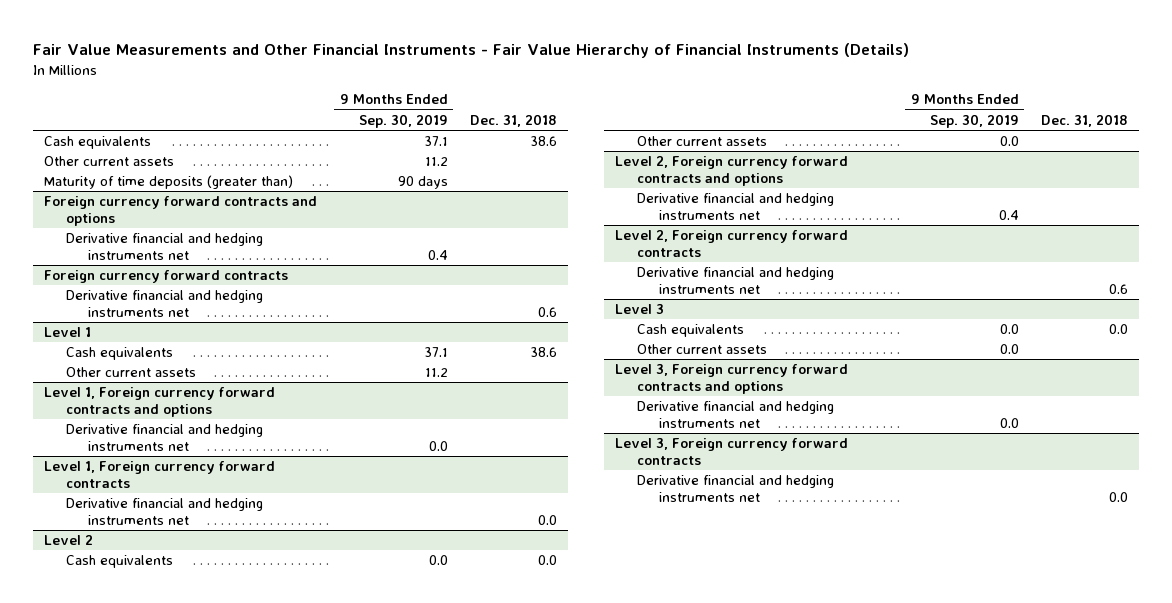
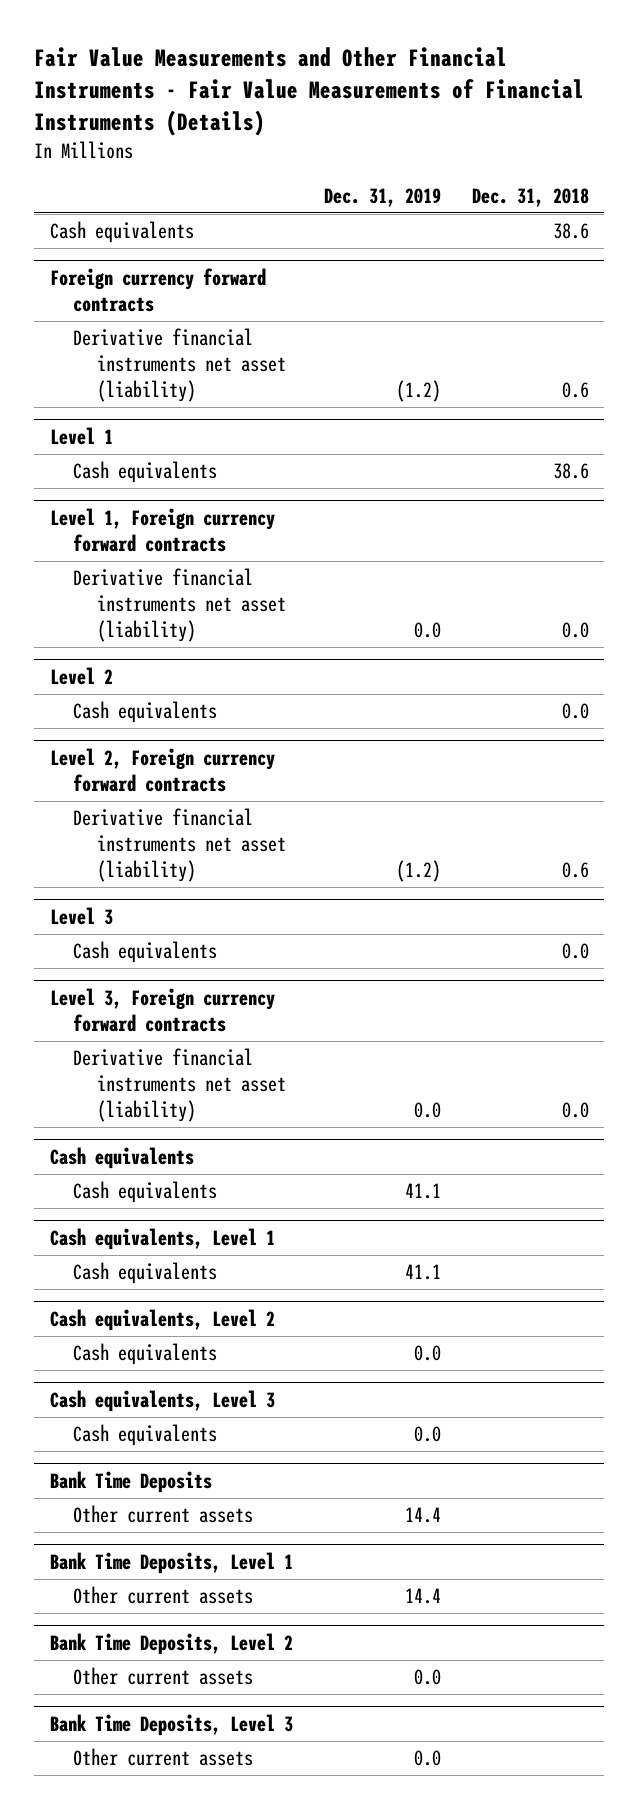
- Fair Value Measurements and Other Financial Instruments - Fair Value Hierarchy of Financial Instruments (Details)
+ Fair Value Measurements and Other Financial Instruments - Fair Value Measurements of Financial Instruments (Details)
- | 9 Months Ended Sep. 30, 2019 | Dec. 31, 2018
+ | Dec. 31, 2019 | Dec. 31, 2018
- Other current assets | 11.2 |
- Maturity of time deposits (greater than) | 90 days |
- Foreign currency forward contracts and options
- Derivative financial and hedging instruments net | 0.4 |
@ Foreign currency forward contracts
- Derivative financial and hedging instruments net | | 0.6
+ Derivative financial instruments net asset (liability) | (1.2) | 0.6
@ Level 1
- Other current assets | 11.2 |
- Level 1, Foreign currency forward contracts and options
- Derivative financial and hedging instruments net | 0.0 |
@ Level 1, Foreign currency forward contracts
- Derivative financial and hedging instruments net | | 0.0
+ Derivative financial instruments net asset (liability) | 0.0 | 0.0
@ Level 2
- Other current assets | 0.0 |
- Level 2, Foreign currency forward contracts and options
- Derivative financial and hedging instruments net | 0.4 |
@ Level 2, Foreign currency forward contracts
- Derivative financial and hedging instruments net | | 0.6
+ Derivative financial instruments net asset (liability) | (1.2) | 0.6
@ Level 3
- Other current assets | 0.0 |
- Level 3, Foreign currency forward contracts and options
- Derivative financial and hedging instruments net | 0.0 |
@ Level 3, Foreign currency forward contracts
- Derivative financial and hedging instruments net | | 0.0
+ Derivative financial instruments net asset (liability) | 0.0 | 0.0
+ Cash equivalents
+ Cash equivalents | 41.1 |
+ Cash equivalents, Level 1
+ Cash equivalents | 41.1 |
+ Cash equivalents, Level 2
+ Cash equivalents | 0.0 |
+ Cash equivalents, Level 3
+ Cash equivalents | 0.0 |
+ Bank Time Deposits
+ Other current assets | 14.4 |
+ Bank Time Deposits, Level 1
+ Other current assets | 14.4 |
+ Bank Time Deposits, Level 2
+ Other current assets | 0.0 |
+ Bank Time Deposits, Level 3
+ Other current assets | 0.0 |

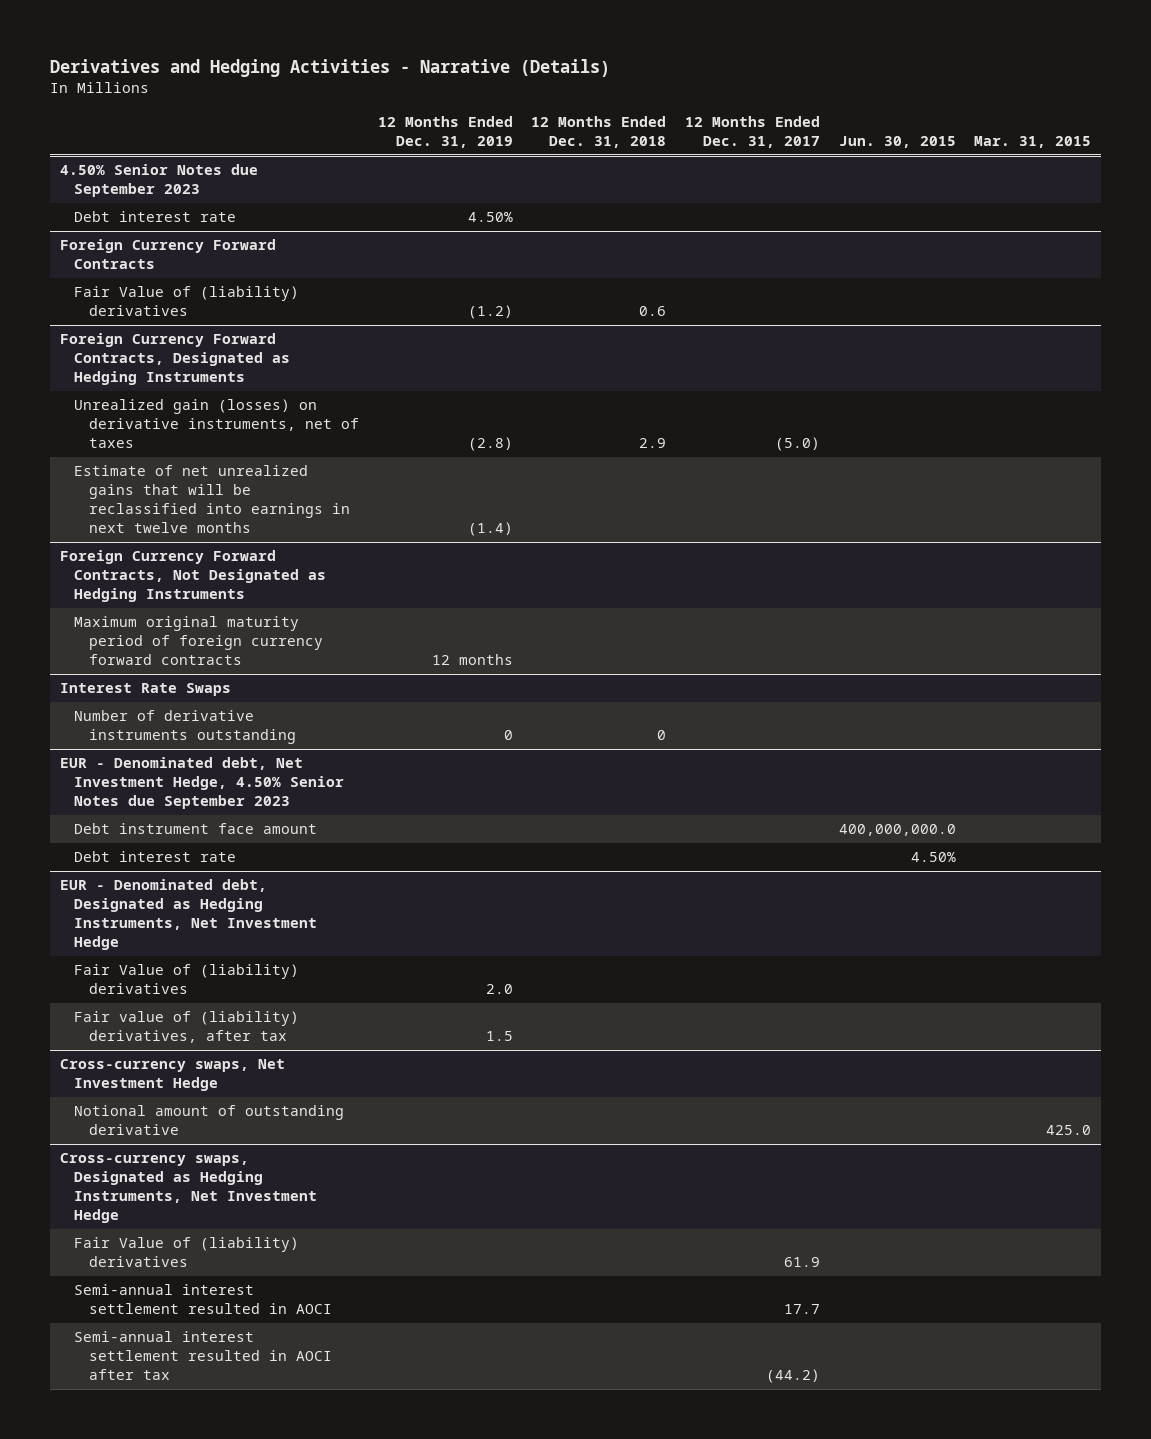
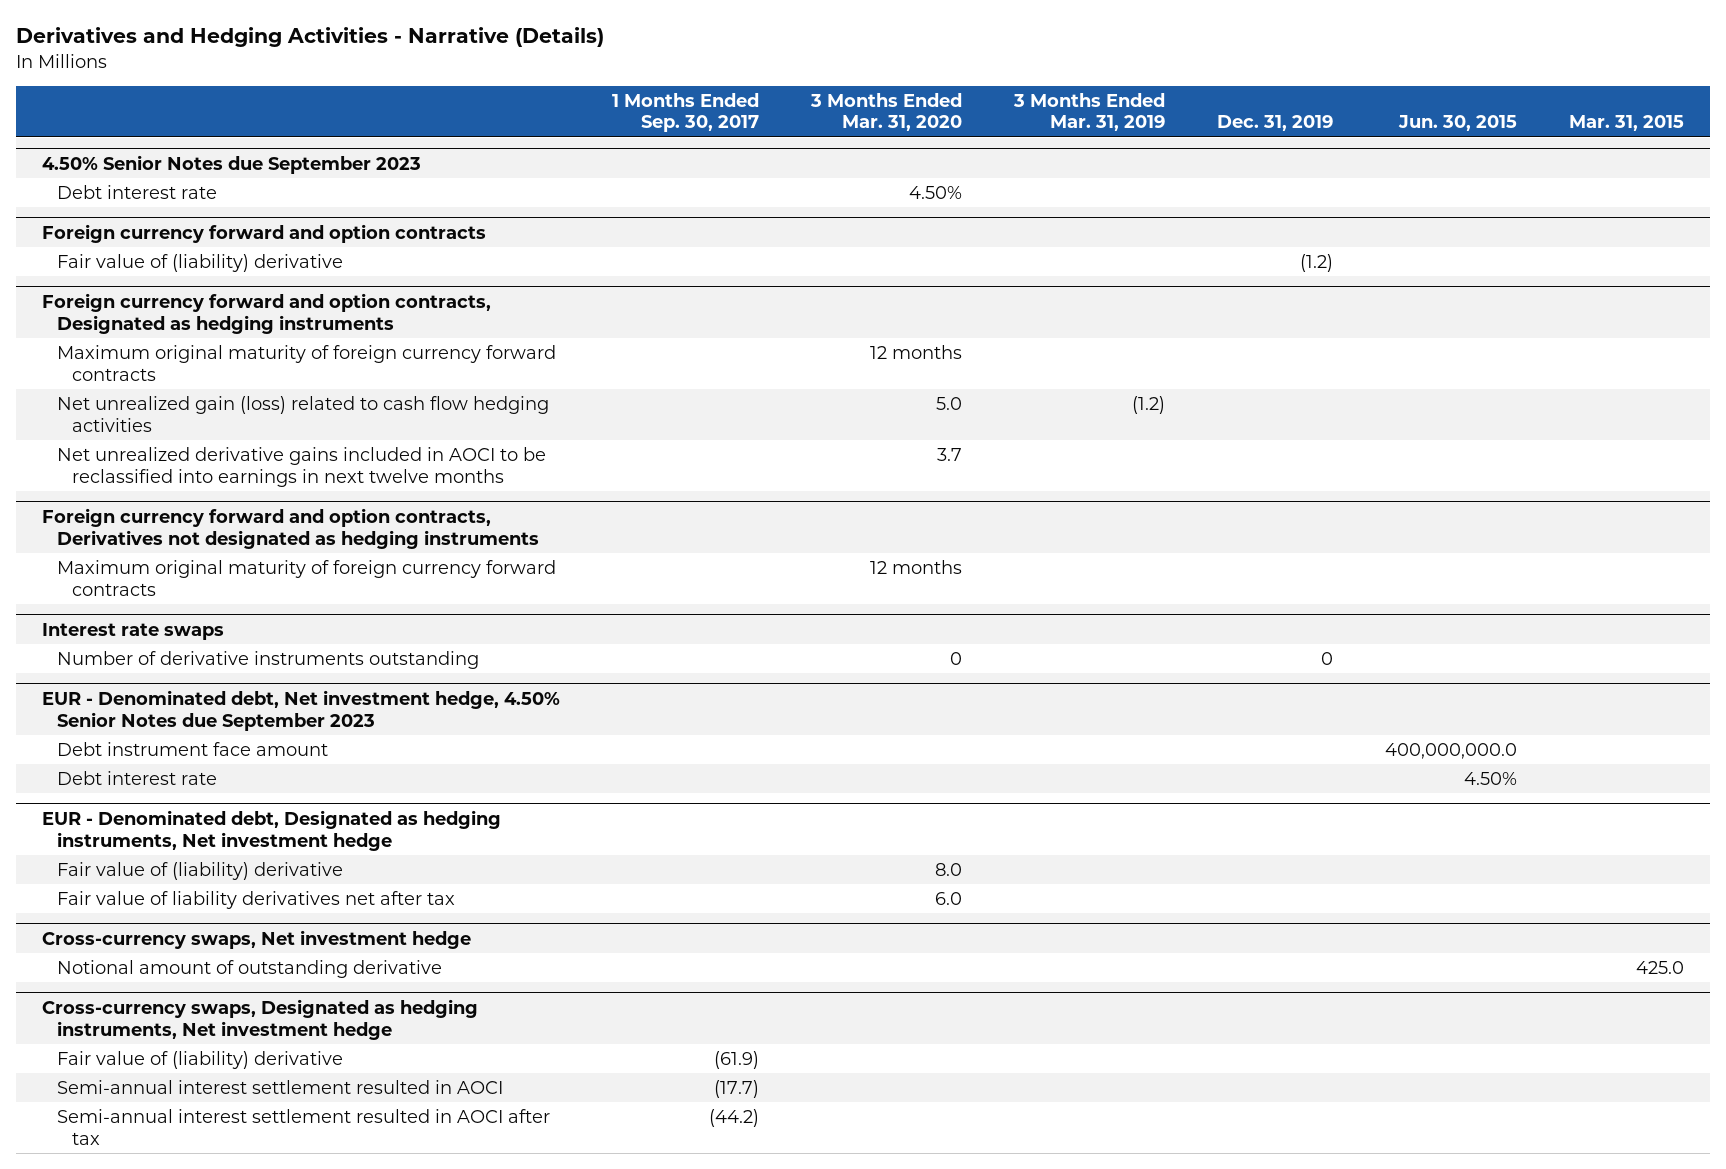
- | 12 Months Ended Dec. 31, 2019 | 12 Months Ended Dec. 31, 2018 | 12 Months Ended Dec. 31, 2017 | Jun. 30, 2015 | Mar. 31, 2015
+ | 1 Months Ended Sep. 30, 2017 | 3 Months Ended Mar. 31, 2020 | 3 Months Ended Mar. 31, 2019 | Dec. 31, 2019 | Jun. 30, 2015 | Mar. 31, 2015
- Foreign Currency Forward Contracts
- Fair Value of (liability) derivatives | (1.2) | 0.6 | | |
- Foreign Currency Forward Contracts, Designated as Hedging Instruments
- Unrealized gain (losses) on derivative instruments, net of taxes | (2.8) | 2.9 | (5.0) | |
- Estimate of net unrealized gains that will be reclassified into earnings in next twelve months | (1.4) | | | |
- Foreign Currency Forward Contracts, Not Designated as Hedging Instruments
- Maximum original maturity period of foreign currency forward contracts | 12 months | | | |
- Interest Rate Swaps
+ Foreign currency forward and option contracts
+ Fair value of (liability) derivative | | | | (1.2) | |
+ Foreign currency forward and option contracts, Designated as hedging instruments
+ Maximum original maturity of foreign currency forward contracts | | 12 months | | | |
+ Net unrealized gain (loss) related to cash flow hedging activities | | 5.0 | (1.2) | | |
+ Net unrealized derivative gains included in AOCI to be reclassified into earnings in next twelve months | | 3.7 | | | |
+ Foreign currency forward and option contracts, Derivatives not designated as hedging instruments
+ Maximum original maturity of foreign currency forward contracts | | 12 months | | | |
+ Interest rate swaps
- EUR - Denominated debt, Net Investment Hedge, 4.50% Senior Notes due September 2023
+ EUR - Denominated debt, Net investment hedge, 4.50% Senior Notes due September 2023
- EUR - Denominated debt, Designated as Hedging Instruments, Net Investment Hedge
- Fair Value of (liability) derivatives | 2.0 | | | |
- Fair value of (liability) derivatives, after tax | 1.5 | | | |
- Cross-currency swaps, Net Investment Hedge
+ EUR - Denominated debt, Designated as hedging instruments, Net investment hedge
+ Fair value of (liability) derivative | | 8.0 | | | |
+ Fair value of liability derivatives net after tax | | 6.0 | | | |
+ Cross-currency swaps, Net investment hedge
- Cross-currency swaps, Designated as Hedging Instruments, Net Investment Hedge
- Fair Value of (liability) derivatives | | | 61.9 | |
+ Cross-currency swaps, Designated as hedging instruments, Net investment hedge
+ Fair value of (liability) derivative | (61.9) | | | | |

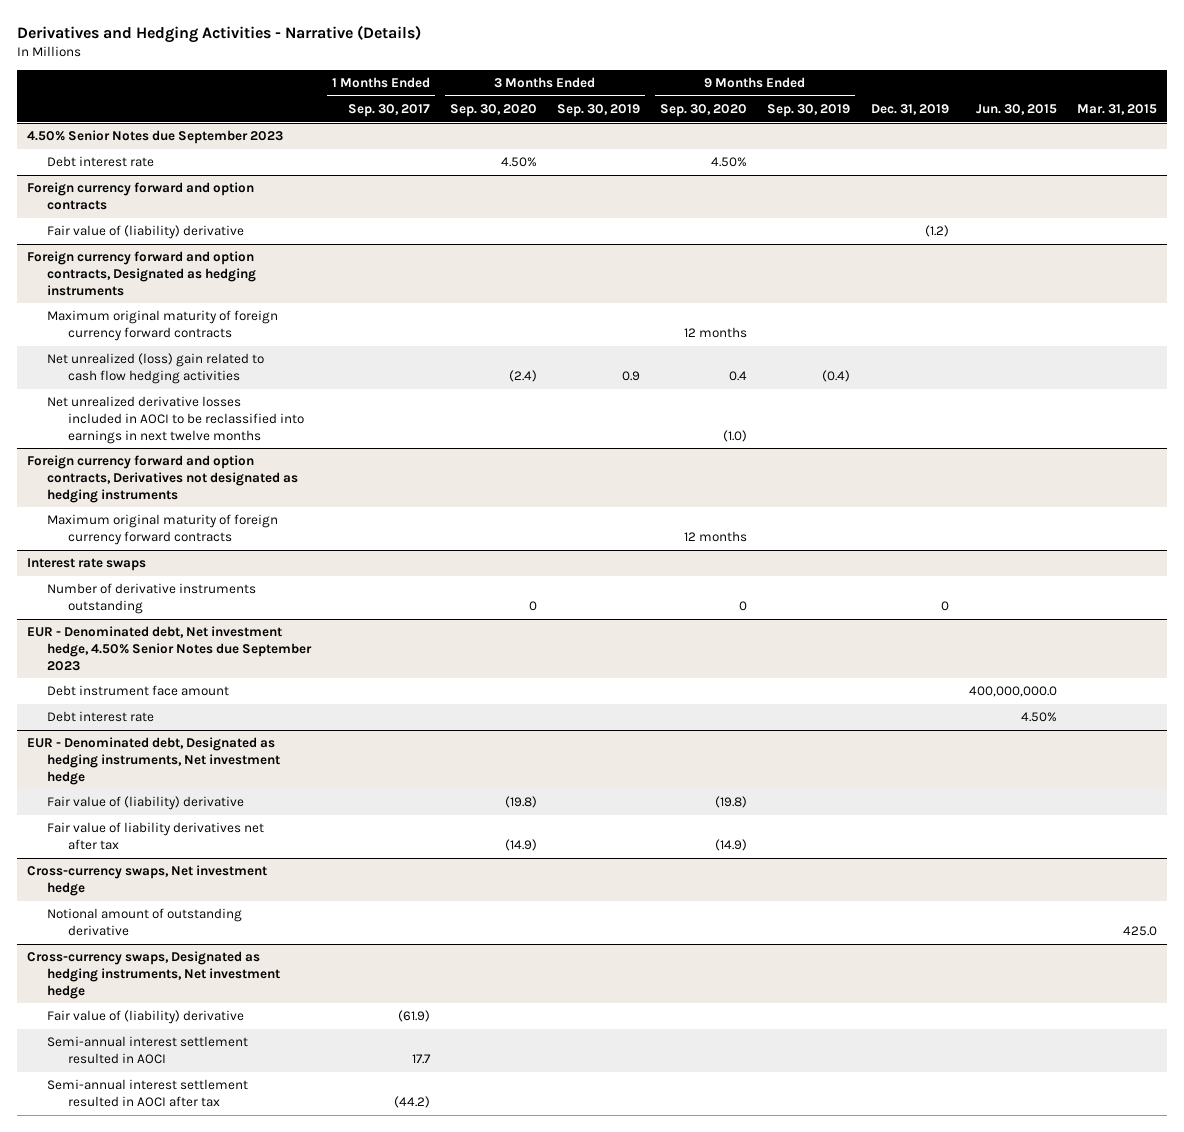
- | 1 Months Ended Sep. 30, 2017 | 3 Months Ended Mar. 31, 2020 | 3 Months Ended Mar. 31, 2019 | Dec. 31, 2019 | Jun. 30, 2015 | Mar. 31, 2015
+ | 1 Months Ended Sep. 30, 2017 | 3 Months Ended Sep. 30, 2020 | 3 Months Ended Sep. 30, 2019 | 9 Months Ended Sep. 30, 2020 | 9 Months Ended Sep. 30, 2019 | Dec. 31, 2019 | Jun. 30, 2015 | Mar. 31, 2015
@ Foreign currency forward and option contracts, Designated as hedging instruments
- Net unrealized gain (loss) related to cash flow hedging activities | | 5.0 | (1.2) | | |
- Net unrealized derivative gains included in AOCI to be reclassified into earnings in next twelve months | | 3.7 | | | |
+ Net unrealized (loss) gain related to cash flow hedging activities | | (2.4) | 0.9 | 0.4 | (0.4) | | |
+ Net unrealized derivative losses included in AOCI to be reclassified into earnings in next twelve months | | | | (1.0) | | | |
@ Cross-currency swaps, Designated as hedging instruments, Net investment hedge
- Semi-annual interest settlement resulted in AOCI | (17.7) | | | | |
+ Semi-annual interest settlement resulted in AOCI | 17.7 | | | | | | |

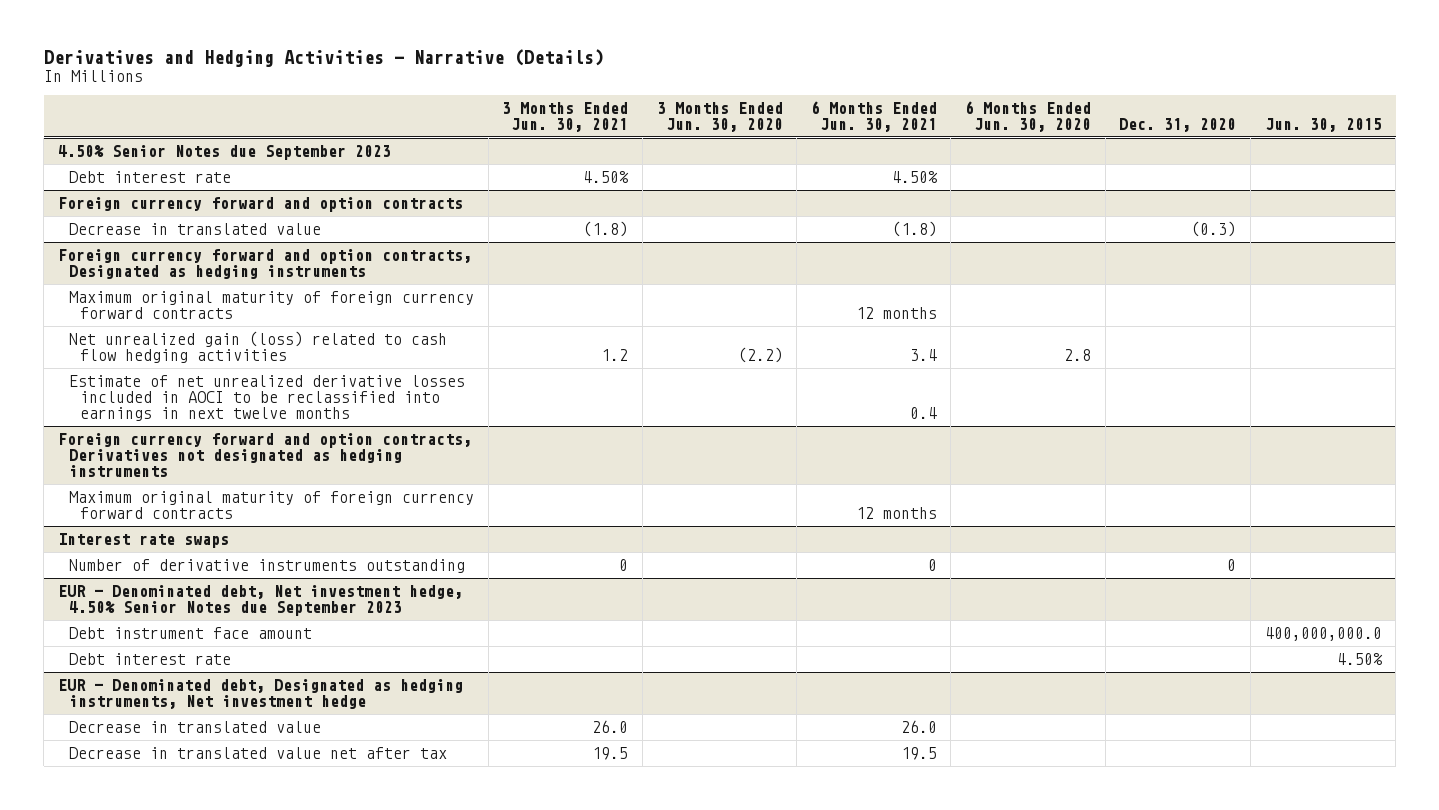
- | 1 Months Ended Sep. 30, 2017 | 3 Months Ended Sep. 30, 2020 | 3 Months Ended Sep. 30, 2019 | 9 Months Ended Sep. 30, 2020 | 9 Months Ended Sep. 30, 2019 | Dec. 31, 2019 | Jun. 30, 2015 | Mar. 31, 2015
+ | 3 Months Ended Jun. 30, 2021 | 3 Months Ended Jun. 30, 2020 | 6 Months Ended Jun. 30, 2021 | 6 Months Ended Jun. 30, 2020 | Dec. 31, 2020 | Jun. 30, 2015
@ Foreign currency forward and option contracts
- Fair value of (liability) derivative | | | | | | (1.2) | |
+ Decrease in translated value | (1.8) | | (1.8) | | (0.3) |
@ Foreign currency forward and option contracts, Designated as hedging instruments
- Net unrealized (loss) gain related to cash flow hedging activities | | (2.4) | 0.9 | 0.4 | (0.4) | | |
- Net unrealized derivative losses included in AOCI to be reclassified into earnings in next twelve months | | | | (1.0) | | | |
+ Net unrealized gain (loss) related to cash flow hedging activities | 1.2 | (2.2) | 3.4 | 2.8 | |
+ Estimate of net unrealized derivative losses included in AOCI to be reclassified into earnings in next twelve months | | | 0.4 | | |
@ EUR - Denominated debt, Designated as hedging instruments, Net investment hedge
- Fair value of (liability) derivative | | (19.8) | | (19.8) | | | |
- Fair value of liability derivatives net after tax | | (14.9) | | (14.9) | | | |
- Cross-currency swaps, Net investment hedge
- Notional amount of outstanding derivative | | | | | | | | 425.0
- Cross-currency swaps, Designated as hedging instruments, Net investment hedge
- Fair value of (liability) derivative | (61.9) | | | | | | |
- Semi-annual interest settlement resulted in AOCI | 17.7 | | | | | | |
- Semi-annual interest settlement resulted in AOCI after tax | (44.2) | | | | | | |
@ EUR - Denominated debt, Designated as hedging instruments, Net investment hedge
+ Decrease in translated value | 26.0 | | 26.0 | | |
+ Decrease in translated value net after tax | 19.5 | | 19.5 | | |

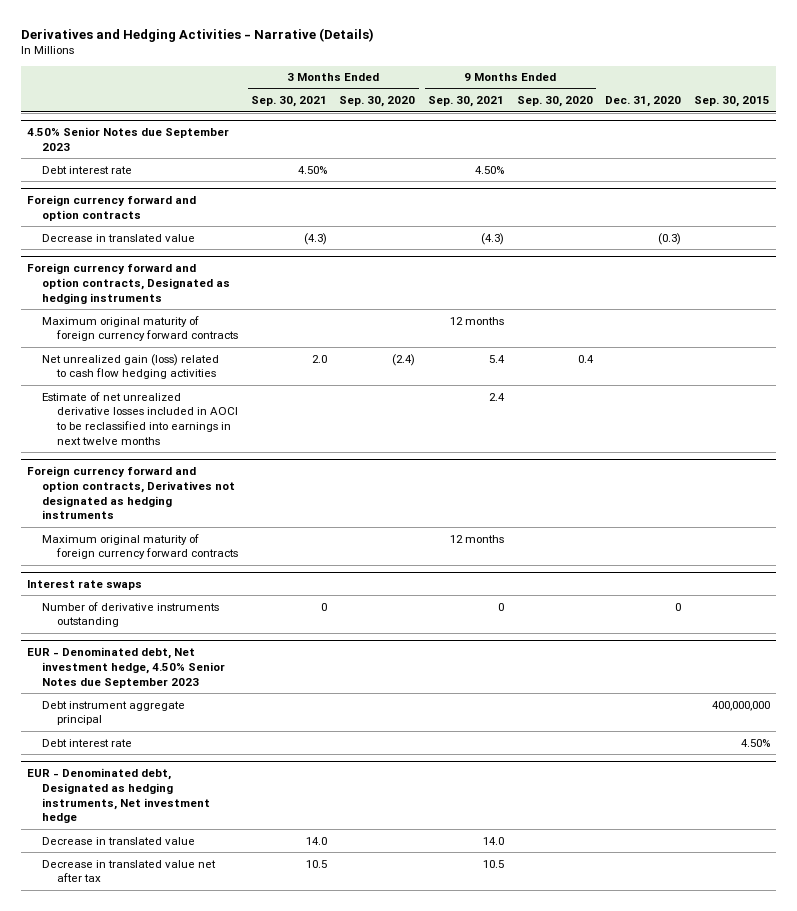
- | 3 Months Ended Jun. 30, 2021 | 3 Months Ended Jun. 30, 2020 | 6 Months Ended Jun. 30, 2021 | 6 Months Ended Jun. 30, 2020 | Dec. 31, 2020 | Jun. 30, 2015
+ | 3 Months Ended Sep. 30, 2021 | 3 Months Ended Sep. 30, 2020 | 9 Months Ended Sep. 30, 2021 | 9 Months Ended Sep. 30, 2020 | Dec. 31, 2020 | Sep. 30, 2015
@ EUR - Denominated debt, Net investment hedge, 4.50% Senior Notes due September 2023
- Debt instrument face amount | | | | | | 400,000,000.0
+ Debt instrument aggregate principal | | | | | | 400,000,000

